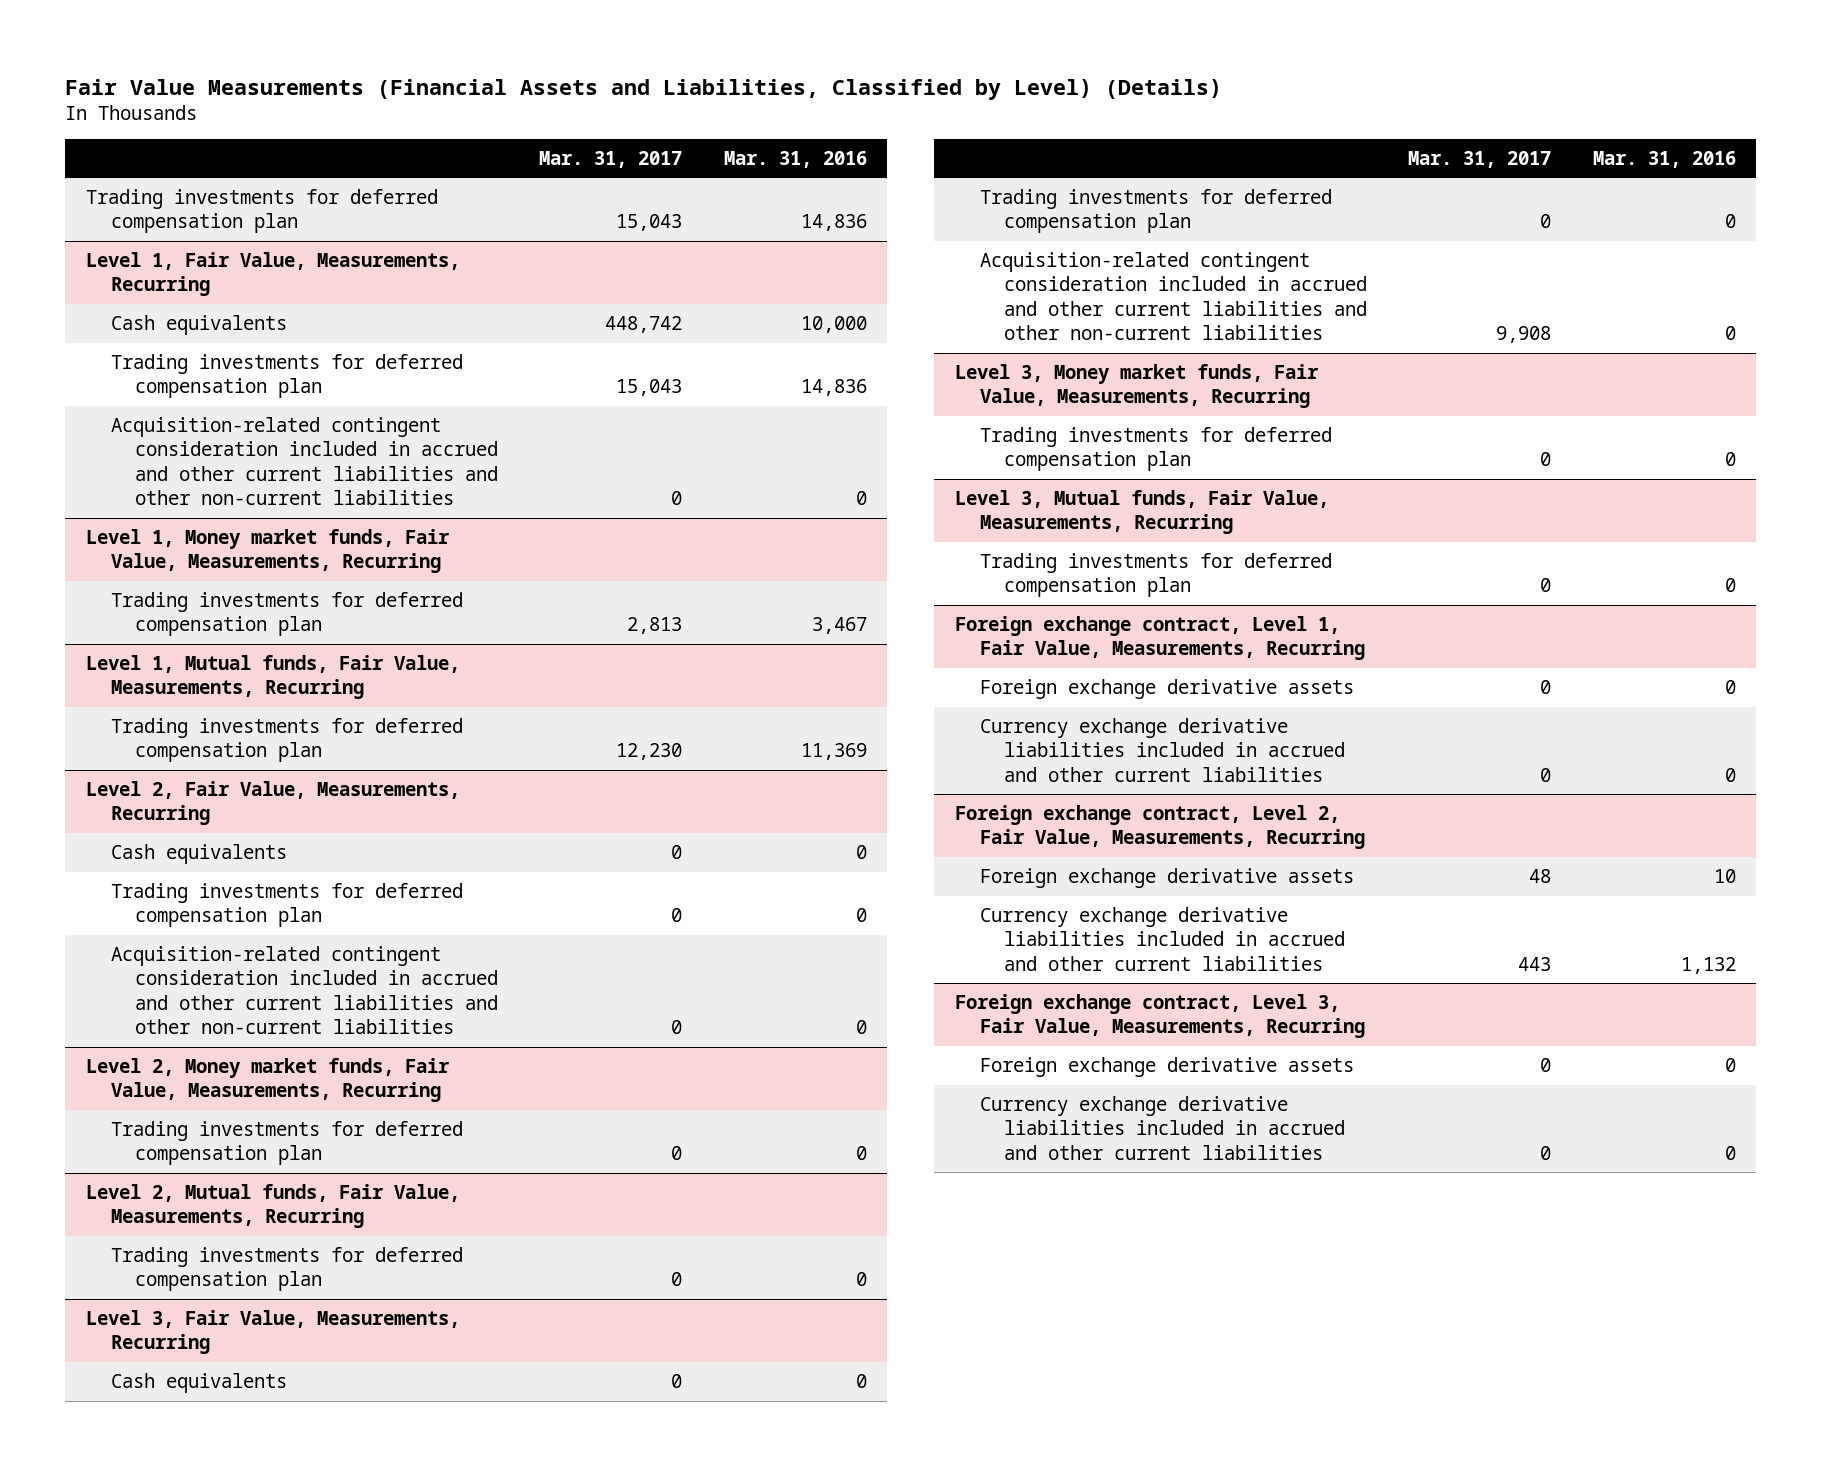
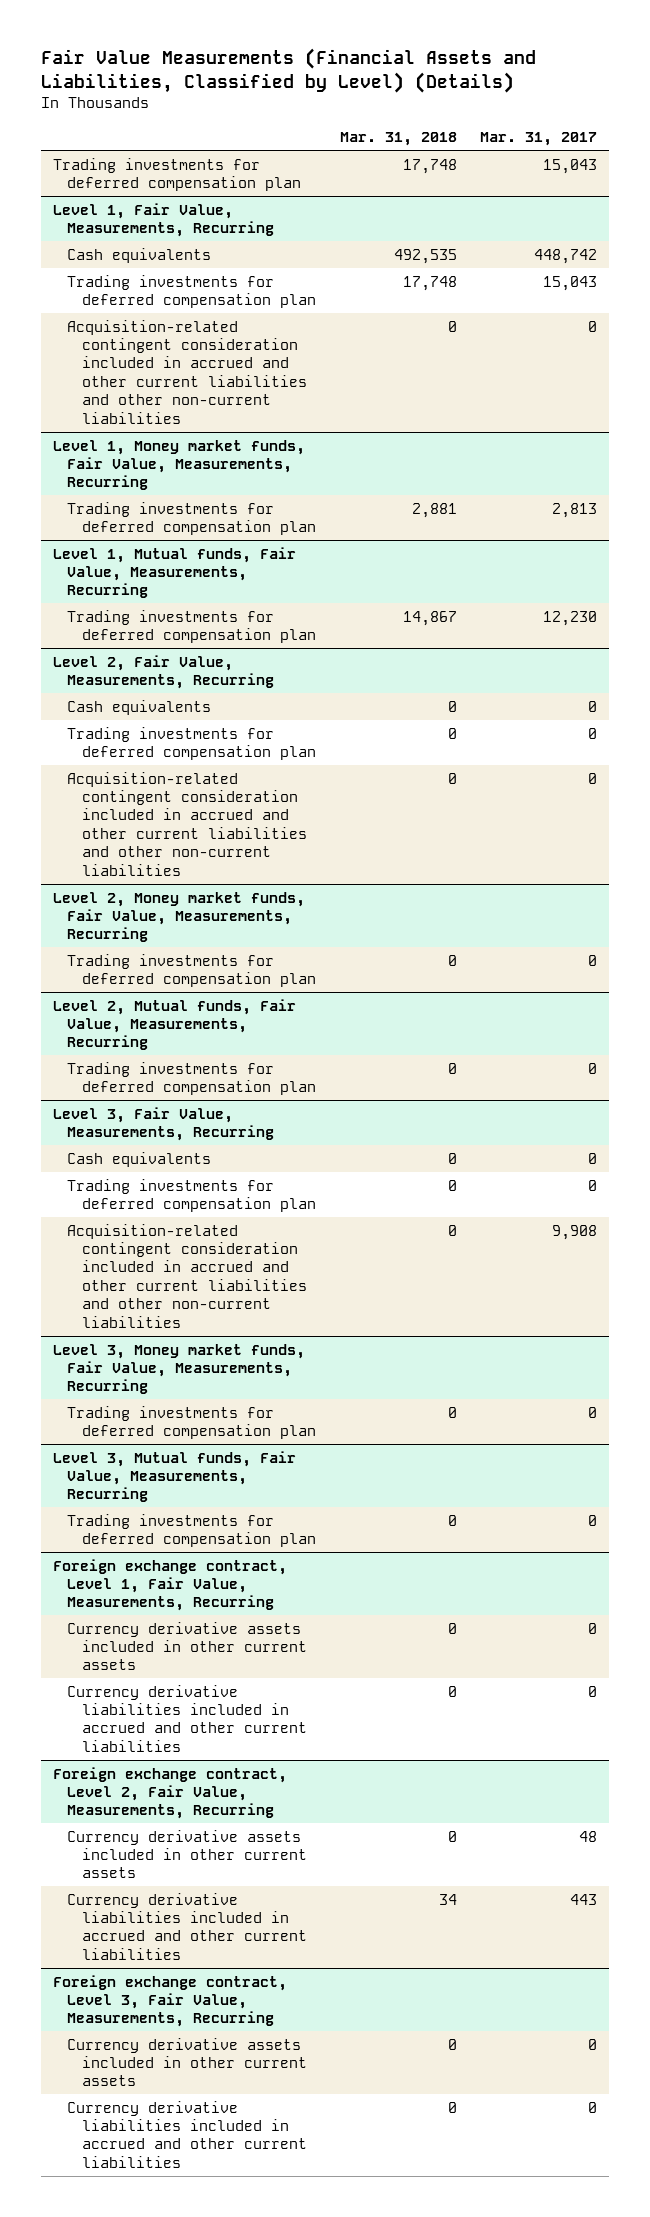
- | Mar. 31, 2017 | Mar. 31, 2016
+ | Mar. 31, 2018 | Mar. 31, 2017
@ Foreign exchange contract, Level 1, Fair Value, Measurements, Recurring
- Foreign exchange derivative assets | 0 | 0
- Currency exchange derivative liabilities included in accrued and other current liabilities | 0 | 0
+ Currency derivative assets included in other current assets | 0 | 0
+ Currency derivative liabilities included in accrued and other current liabilities | 0 | 0
@ Foreign exchange contract, Level 2, Fair Value, Measurements, Recurring
- Foreign exchange derivative assets | 48 | 10
- Currency exchange derivative liabilities included in accrued and other current liabilities | 443 | 1,132
+ Currency derivative assets included in other current assets | 0 | 48
+ Currency derivative liabilities included in accrued and other current liabilities | 34 | 443
@ Foreign exchange contract, Level 3, Fair Value, Measurements, Recurring
- Foreign exchange derivative assets | 0 | 0
- Currency exchange derivative liabilities included in accrued and other current liabilities | 0 | 0
+ Currency derivative assets included in other current assets | 0 | 0
+ Currency derivative liabilities included in accrued and other current liabilities | 0 | 0

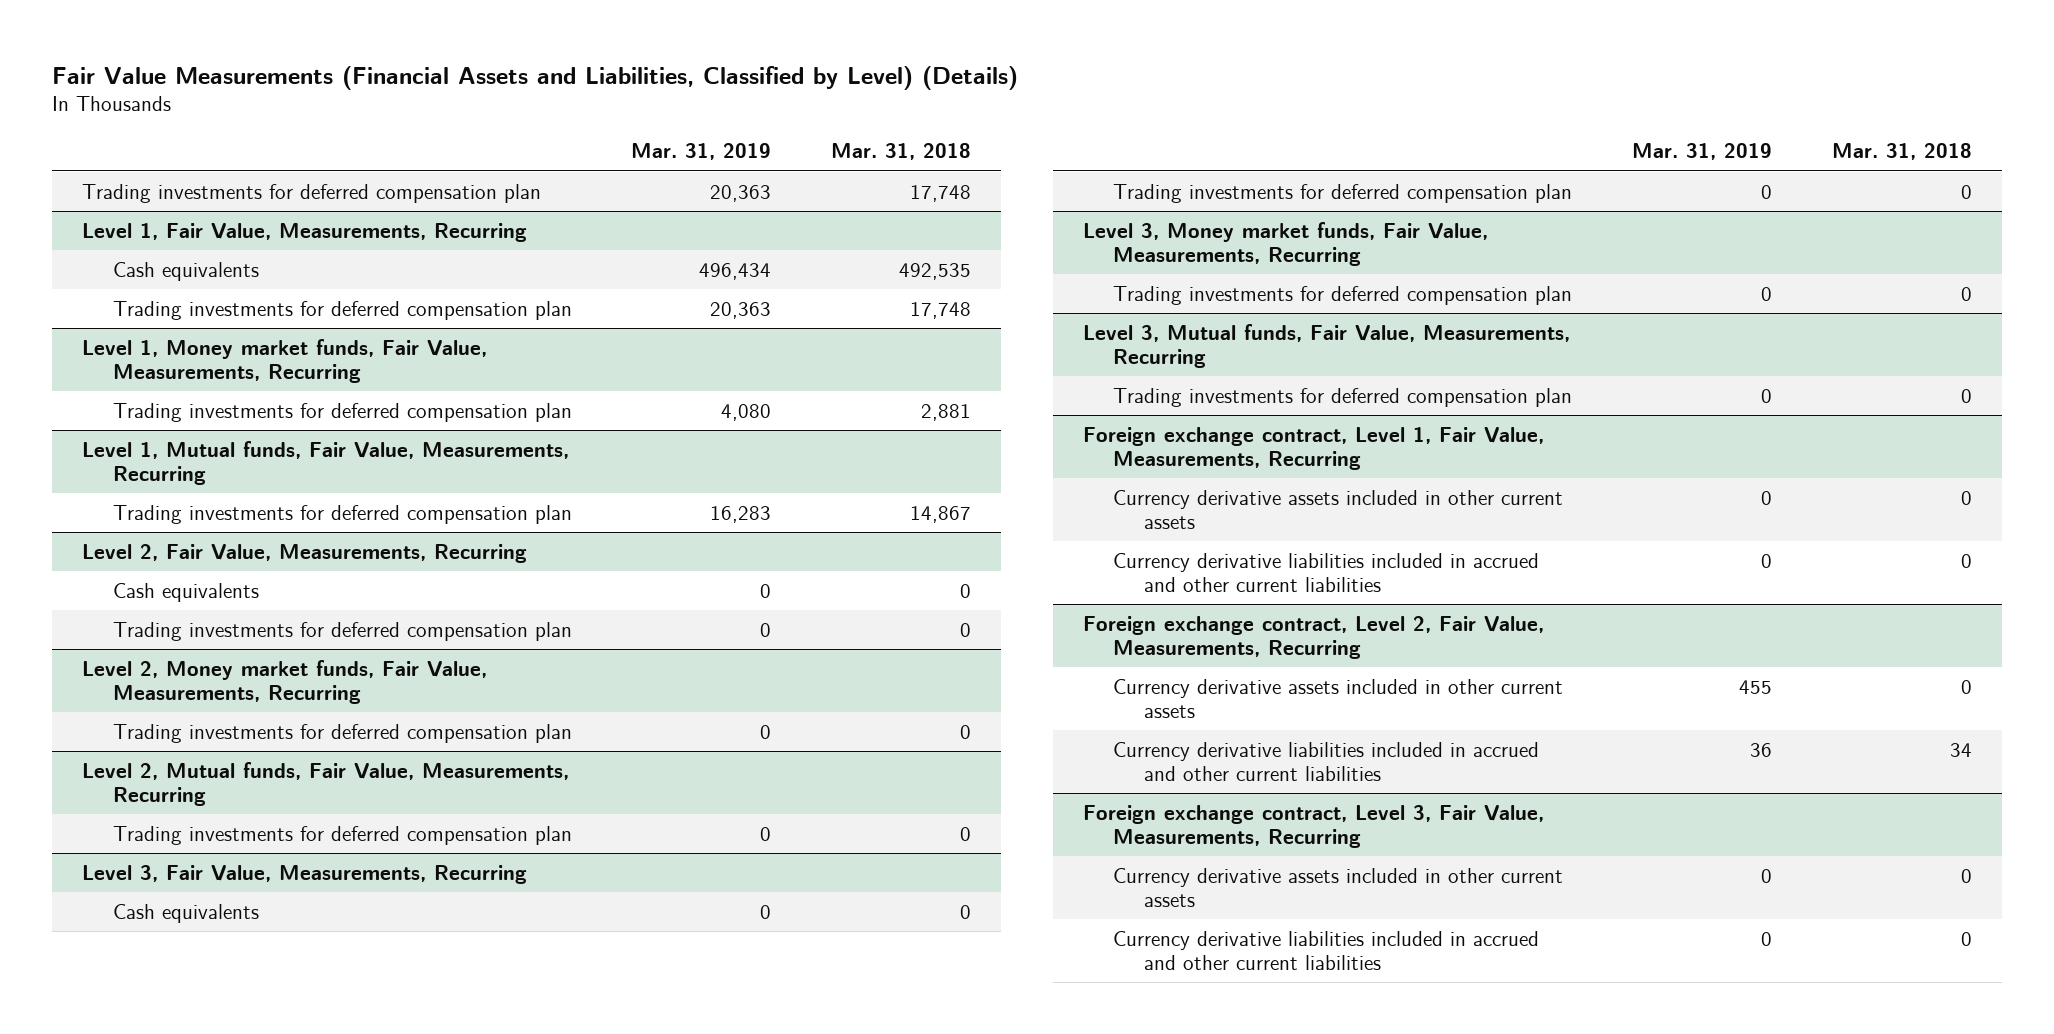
- | Mar. 31, 2018 | Mar. 31, 2017
+ | Mar. 31, 2019 | Mar. 31, 2018
@ Level 1, Fair Value, Measurements, Recurring
- Acquisition-related contingent consideration included in accrued and other current liabilities and other non-current liabilities | 0 | 0
@ Level 2, Fair Value, Measurements, Recurring
- Acquisition-related contingent consideration included in accrued and other current liabilities and other non-current liabilities | 0 | 0
@ Level 3, Fair Value, Measurements, Recurring
- Acquisition-related contingent consideration included in accrued and other current liabilities and other non-current liabilities | 0 | 9,908

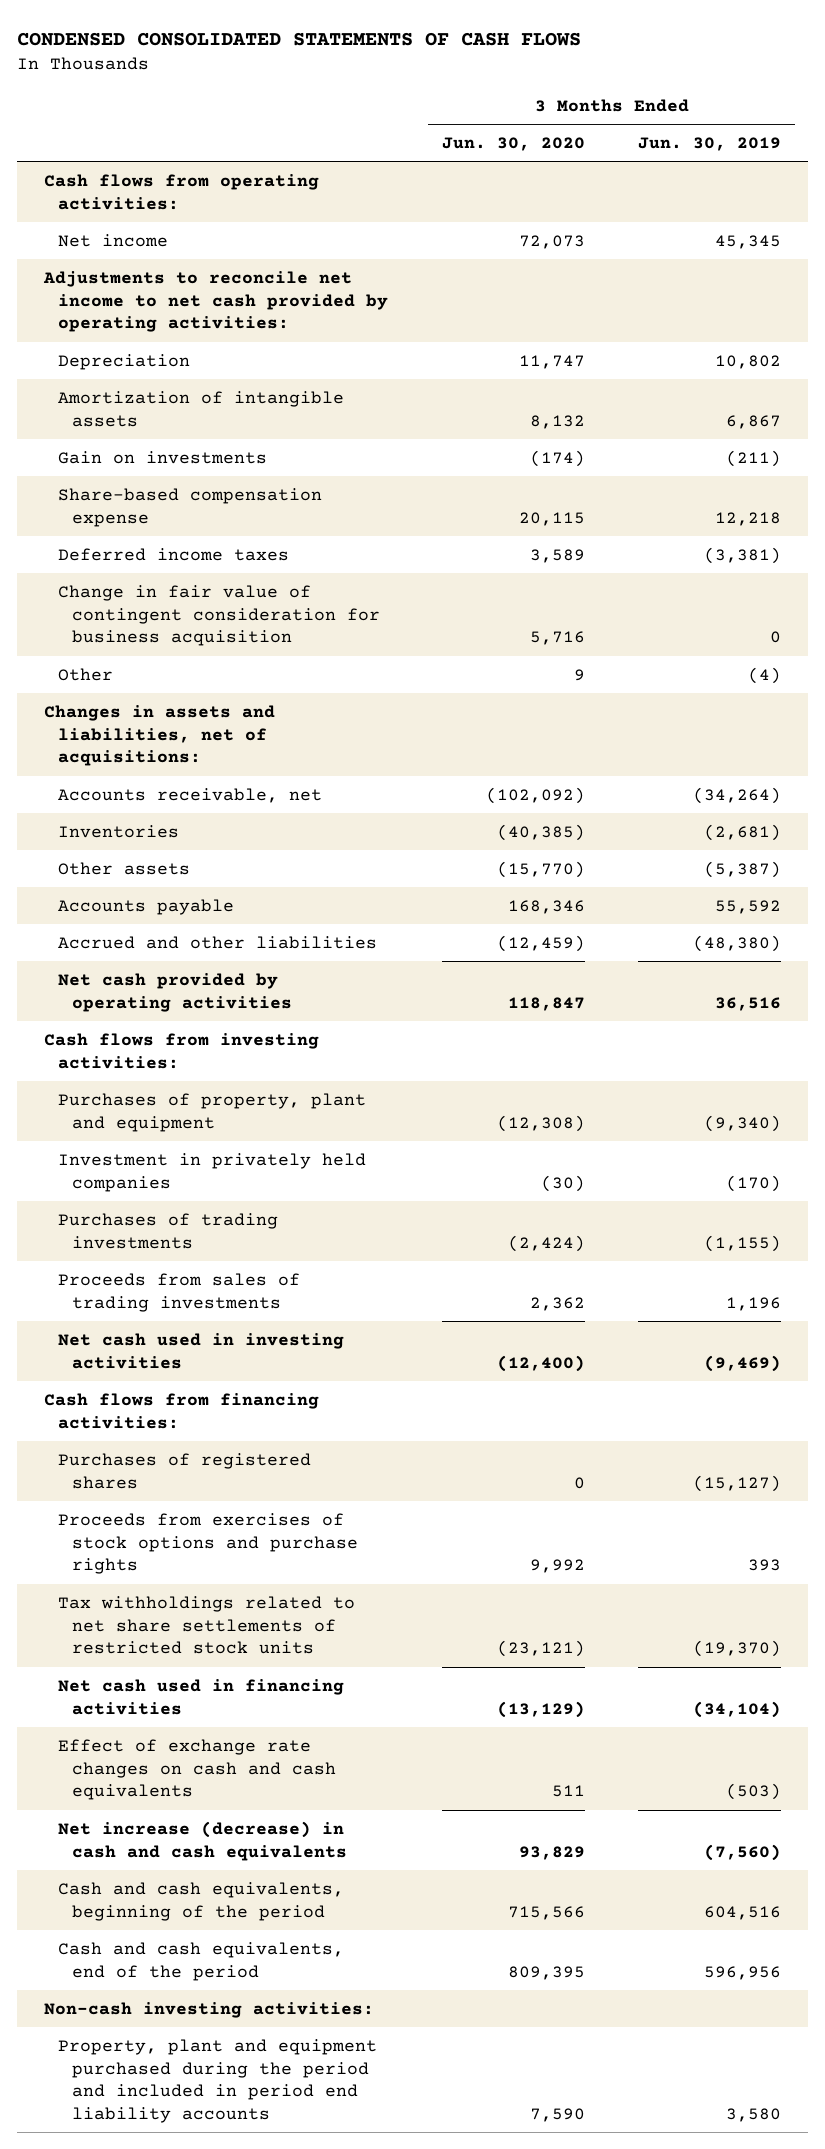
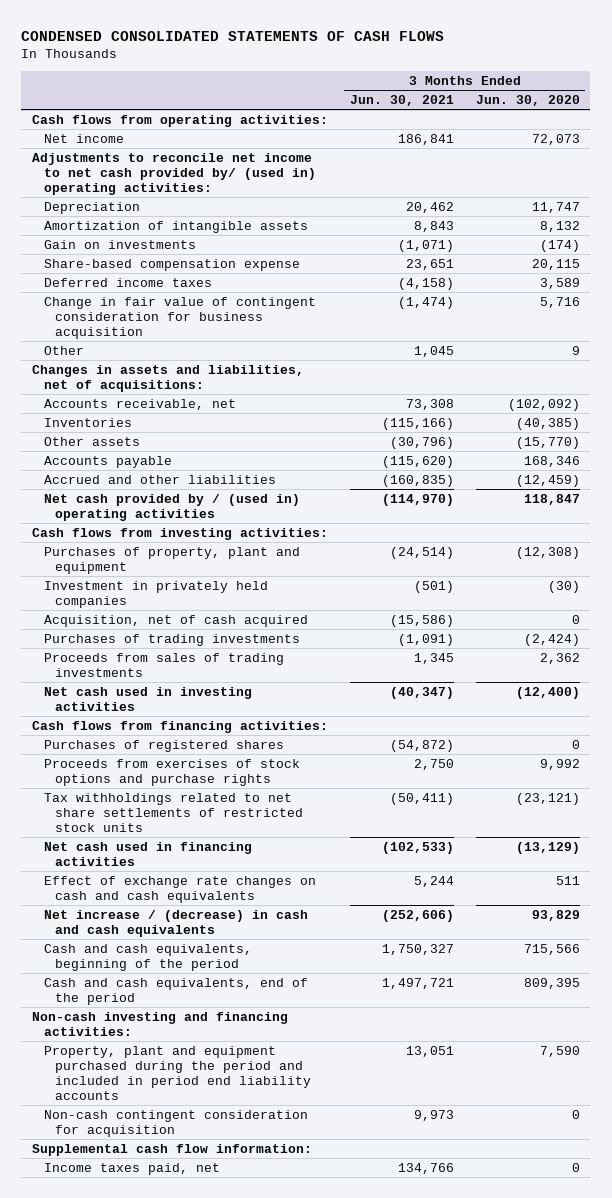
- | 3 Months Ended Jun. 30, 2020 | 3 Months Ended Jun. 30, 2019
+ | 3 Months Ended Jun. 30, 2021 | 3 Months Ended Jun. 30, 2020
- Adjustments to reconcile net income to net cash provided by operating activities:
+ Adjustments to reconcile net income to net cash provided by/ (used in) operating activities:
- Net cash provided by operating activities | 118,847 | 36,516
+ Net cash provided by / (used in) operating activities | (114,970) | 118,847
+ Acquisition, net of cash acquired | (15,586) | 0
- Net increase (decrease) in cash and cash equivalents | 93,829 | (7,560)
+ Net increase / (decrease) in cash and cash equivalents | (252,606) | 93,829
- Non-cash investing activities:
+ Non-cash investing and financing activities:
+ Non-cash contingent consideration for acquisition | 9,973 | 0
+ Supplemental cash flow information:
+ Income taxes paid, net | 134,766 | 0

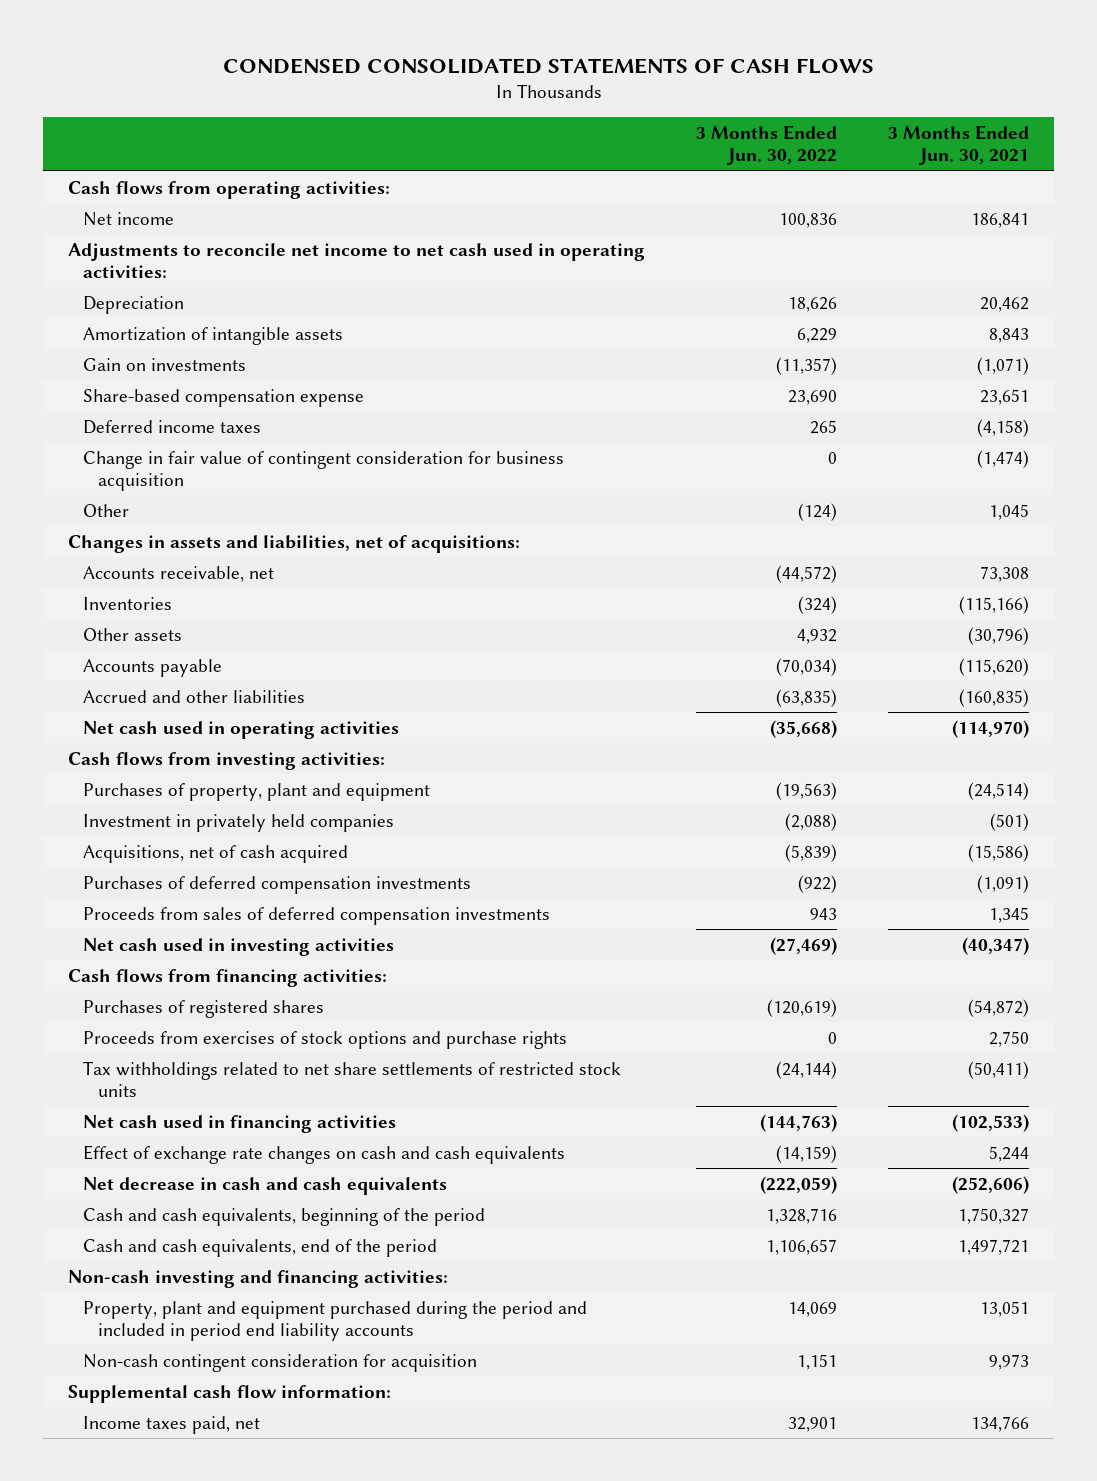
- | 3 Months Ended Jun. 30, 2021 | 3 Months Ended Jun. 30, 2020
+ | 3 Months Ended Jun. 30, 2022 | 3 Months Ended Jun. 30, 2021
- Adjustments to reconcile net income to net cash provided by/ (used in) operating activities:
+ Adjustments to reconcile net income to net cash used in operating activities:
- Net cash provided by / (used in) operating activities | (114,970) | 118,847
+ Net cash used in operating activities | (35,668) | (114,970)
- Acquisition, net of cash acquired | (15,586) | 0
- Purchases of trading investments | (1,091) | (2,424)
- Proceeds from sales of trading investments | 1,345 | 2,362
+ Acquisitions, net of cash acquired | (5,839) | (15,586)
+ Purchases of deferred compensation investments | (922) | (1,091)
+ Proceeds from sales of deferred compensation investments | 943 | 1,345
- Net increase / (decrease) in cash and cash equivalents | (252,606) | 93,829
+ Net decrease in cash and cash equivalents | (222,059) | (252,606)

